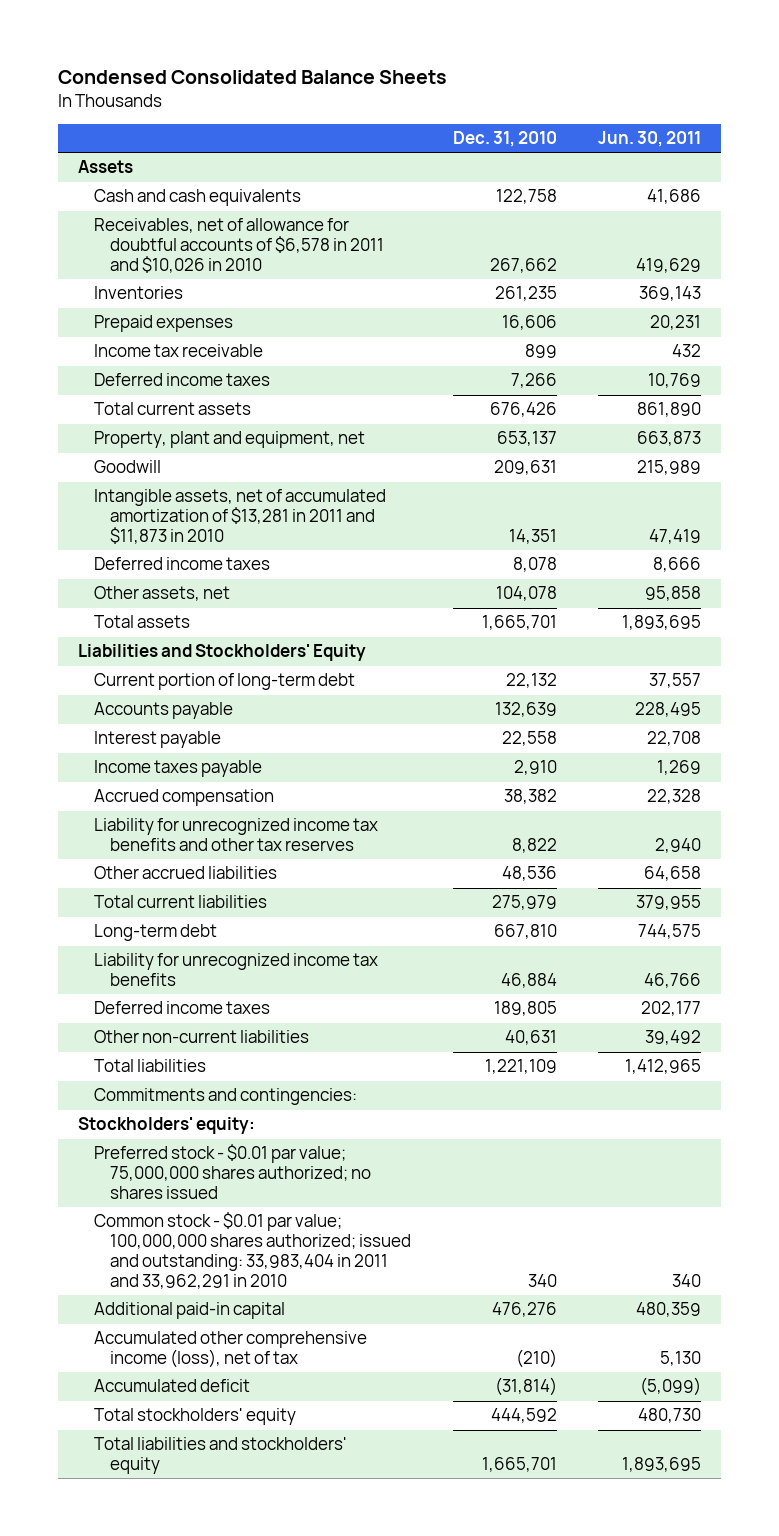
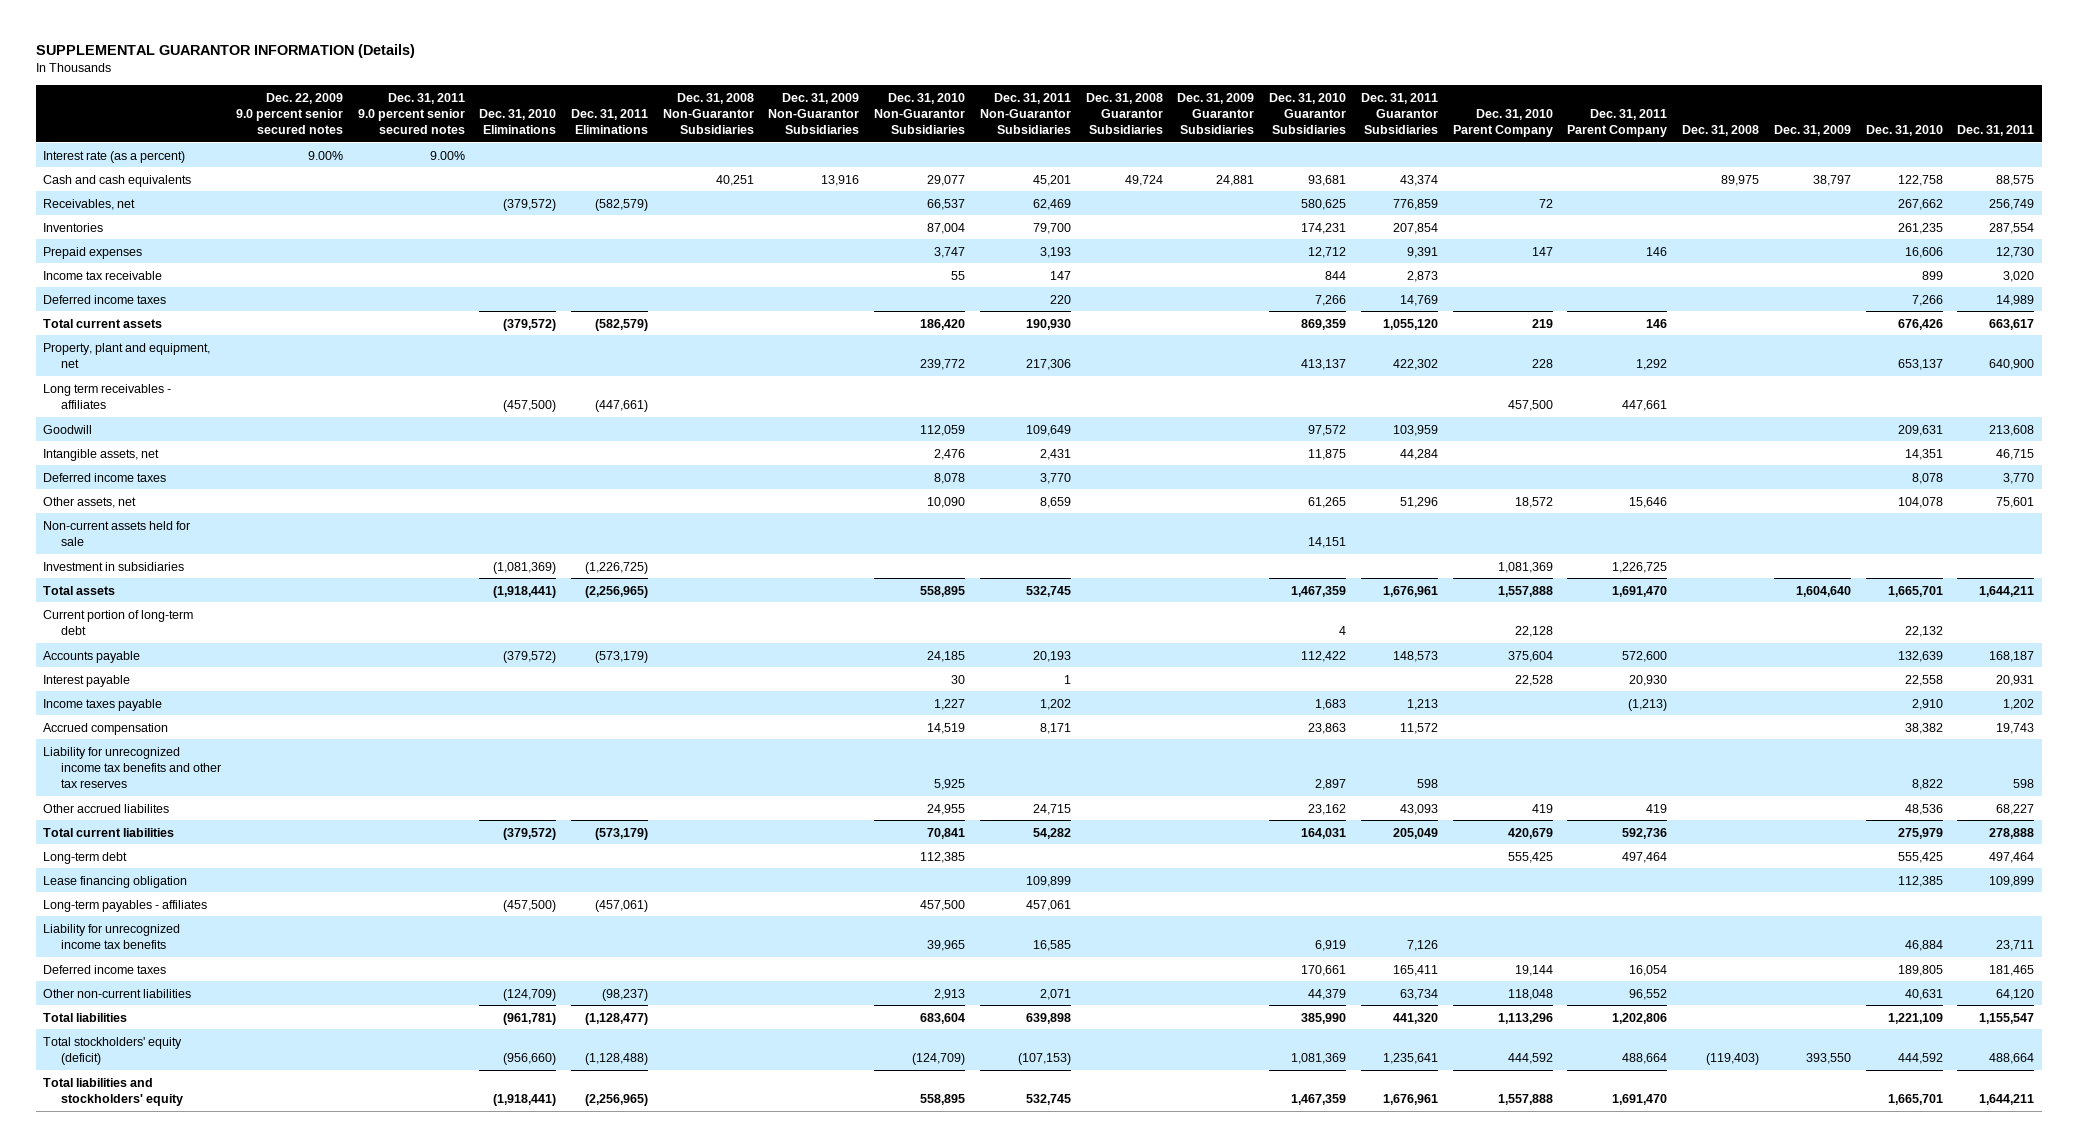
- Condensed Consolidated Balance Sheets
+ SUPPLEMENTAL GUARANTOR INFORMATION (Details)
- | Dec. 31, 2010 | Jun. 30, 2011
+ | Dec. 22, 2009 9.0 percent senior secured notes | Dec. 31, 2011 9.0 percent senior secured notes | Dec. 31, 2010 Eliminations | Dec. 31, 2011 Eliminations | Dec. 31, 2008 Non-Guarantor Subsidiaries | Dec. 31, 2009 Non-Guarantor Subsidiaries | Dec. 31, 2010 Non-Guarantor Subsidiaries | Dec. 31, 2011 Non-Guarantor Subsidiaries | Dec. 31, 2008 Guarantor Subsidiaries | Dec. 31, 2009 Guarantor Subsidiaries | Dec. 31, 2010 Guarantor Subsidiaries | Dec. 31, 2011 Guarantor Subsidiaries | Dec. 31, 2010 Parent Company | Dec. 31, 2011 Parent Company | Dec. 31, 2008 | Dec. 31, 2009 | Dec. 31, 2010 | Dec. 31, 2011
- Assets
+ Interest rate (as a percent) | 9.00% | 9.00% | | | | | | | | | | | | | | | |
- Receivables, net of allowance for doubtful accounts of $6,578 in 2011 and $10,026 in 2010 | 267,662 | 419,629
+ Receivables, net | | | (379,572) | (582,579) | | | 66,537 | 62,469 | | | 580,625 | 776,859 | 72 | | | | 267,662 | 256,749
+ Long term receivables - affiliates | | | (457,500) | (447,661) | | | | | | | | | 457,500 | 447,661 | | | |
- Intangible assets, net of accumulated amortization of $13,281 in 2011 and $11,873 in 2010 | 14,351 | 47,419
+ Intangible assets, net | | | | | | | 2,476 | 2,431 | | | 11,875 | 44,284 | | | | | 14,351 | 46,715
+ Non-current assets held for sale | | | | | | | | | | | 14,151 | | | | | | |
+ Investment in subsidiaries | | | (1,081,369) | (1,226,725) | | | | | | | | | 1,081,369 | 1,226,725 | | | |
- Liabilities and Stockholders' Equity
- Other accrued liabilities | 48,536 | 64,658
+ Other accrued liabilites | | | | | | | 24,955 | 24,715 | | | 23,162 | 43,093 | 419 | 419 | | | 48,536 | 68,227
- Long-term debt | 667,810 | 744,575
+ Long-term debt | | | | | | | 112,385 | | | | | | 555,425 | 497,464 | | | 555,425 | 497,464
+ Lease financing obligation | | | | | | | | 109,899 | | | | | | | | | 112,385 | 109,899
+ Long-term payables - affiliates | | | (457,500) | (457,061) | | | 457,500 | 457,061 | | | | | | | | | |
- Commitments and contingencies:
- Stockholders' equity:
- Preferred stock - $0.01 par value; 75,000,000 shares authorized; no shares issued
- Common stock - $0.01 par value; 100,000,000 shares authorized; issued and outstanding: 33,983,404 in 2011 and 33,962,291 in 2010 | 340 | 340
- Additional paid-in capital | 476,276 | 480,359
- Accumulated other comprehensive income (loss), net of tax | (210) | 5,130
- Accumulated deficit | (31,814) | (5,099)
- Total stockholders' equity | 444,592 | 480,730
+ Total stockholders' equity (deficit) | | | (956,660) | (1,128,488) | | | (124,709) | (107,153) | | | 1,081,369 | 1,235,641 | 444,592 | 488,664 | (119,403) | 393,550 | 444,592 | 488,664

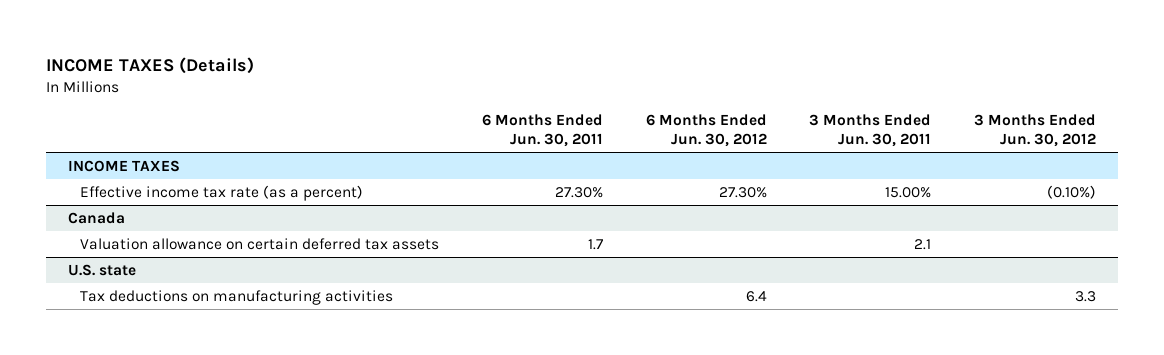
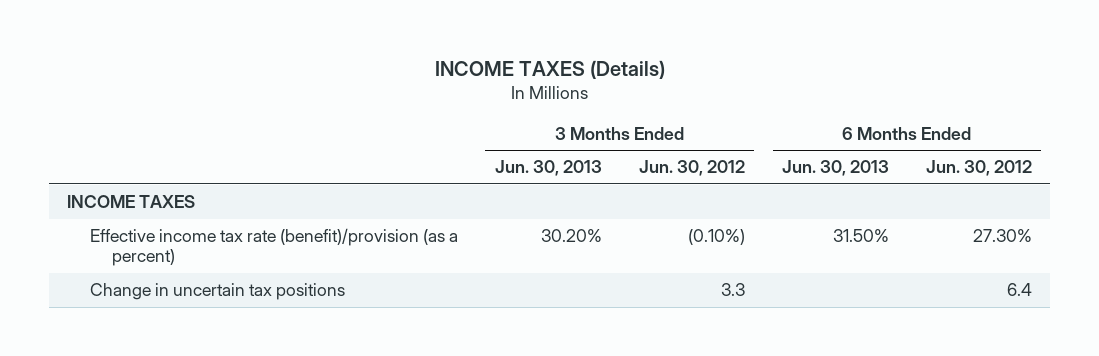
- | 6 Months Ended Jun. 30, 2011 | 6 Months Ended Jun. 30, 2012 | 3 Months Ended Jun. 30, 2011 | 3 Months Ended Jun. 30, 2012
+ | 3 Months Ended Jun. 30, 2013 | 3 Months Ended Jun. 30, 2012 | 6 Months Ended Jun. 30, 2013 | 6 Months Ended Jun. 30, 2012
- Effective income tax rate (as a percent) | 27.30% | 27.30% | 15.00% | (0.10%)
- Canada
- Valuation allowance on certain deferred tax assets | 1.7 | | 2.1 |
- U.S. state
- Tax deductions on manufacturing activities | | 6.4 | | 3.3
+ Effective income tax rate (benefit)/provision (as a percent) | 30.20% | (0.10%) | 31.50% | 27.30%
+ Change in uncertain tax positions | | 3.3 | | 6.4

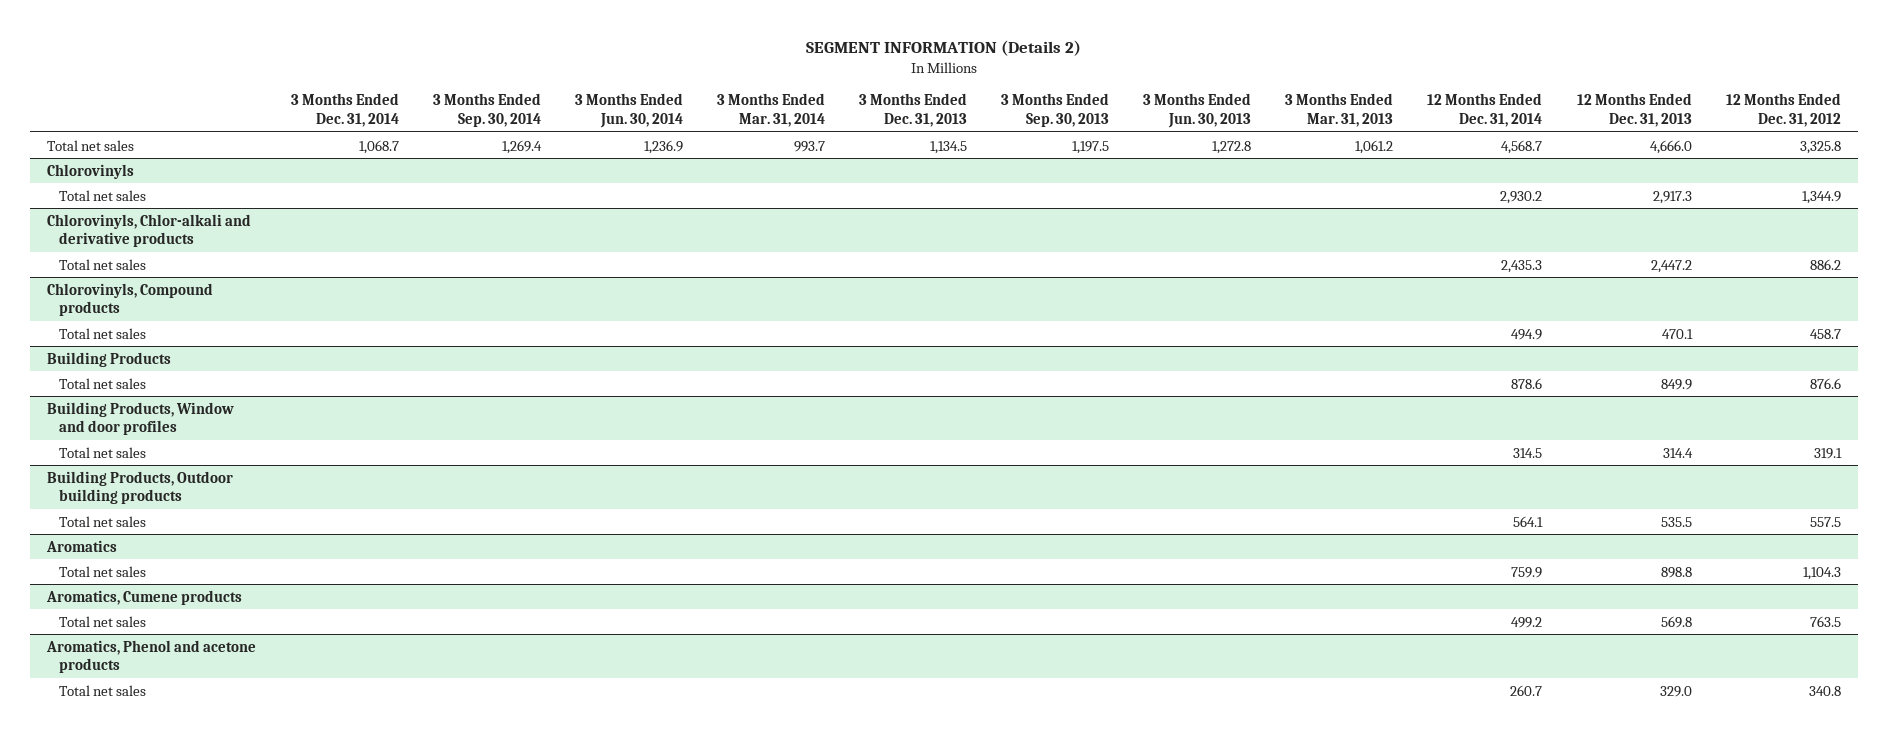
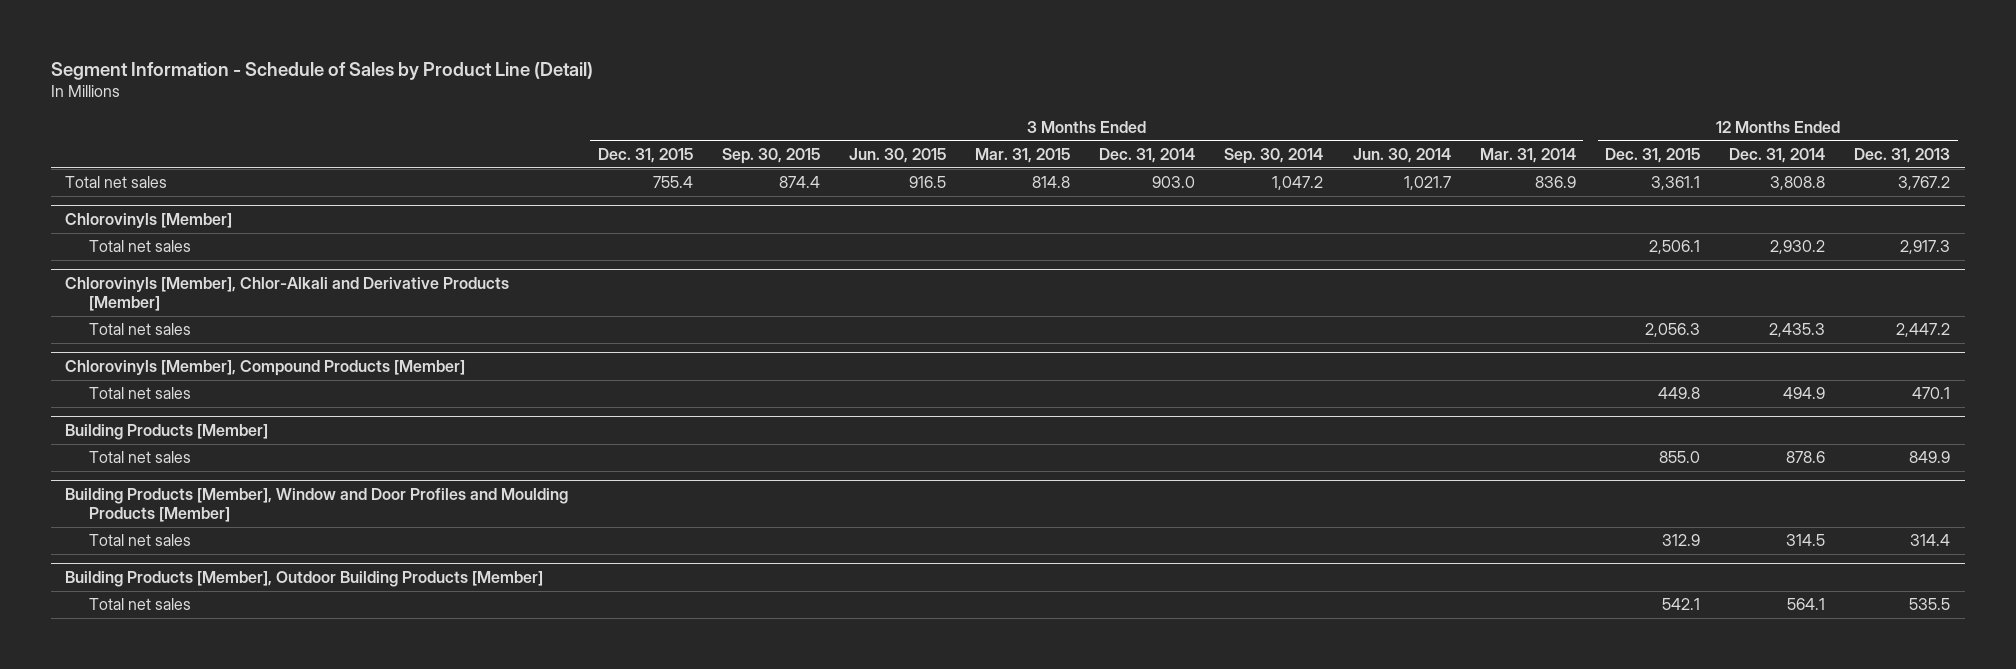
- SEGMENT INFORMATION (Details 2)
+ Segment Information - Schedule of Sales by Product Line (Detail)
- | 3 Months Ended Dec. 31, 2014 | 3 Months Ended Sep. 30, 2014 | 3 Months Ended Jun. 30, 2014 | 3 Months Ended Mar. 31, 2014 | 3 Months Ended Dec. 31, 2013 | 3 Months Ended Sep. 30, 2013 | 3 Months Ended Jun. 30, 2013 | 3 Months Ended Mar. 31, 2013 | 12 Months Ended Dec. 31, 2014 | 12 Months Ended Dec. 31, 2013 | 12 Months Ended Dec. 31, 2012
+ | 3 Months Ended Dec. 31, 2015 | 3 Months Ended Sep. 30, 2015 | 3 Months Ended Jun. 30, 2015 | 3 Months Ended Mar. 31, 2015 | 3 Months Ended Dec. 31, 2014 | 3 Months Ended Sep. 30, 2014 | 3 Months Ended Jun. 30, 2014 | 3 Months Ended Mar. 31, 2014 | 12 Months Ended Dec. 31, 2015 | 12 Months Ended Dec. 31, 2014 | 12 Months Ended Dec. 31, 2013
- Total net sales | 1,068.7 | 1,269.4 | 1,236.9 | 993.7 | 1,134.5 | 1,197.5 | 1,272.8 | 1,061.2 | 4,568.7 | 4,666.0 | 3,325.8
- Chlorovinyls
+ Total net sales | 755.4 | 874.4 | 916.5 | 814.8 | 903.0 | 1,047.2 | 1,021.7 | 836.9 | 3,361.1 | 3,808.8 | 3,767.2
+ Chlorovinyls [Member]
- Chlorovinyls, Chlor-alkali and derivative products
+ Chlorovinyls [Member], Chlor-Alkali and Derivative Products [Member]
- Chlorovinyls, Compound products
+ Chlorovinyls [Member], Compound Products [Member]
- Building Products
+ Building Products [Member]
- Building Products, Window and door profiles
+ Building Products [Member], Window and Door Profiles and Moulding Products [Member]
- Building Products, Outdoor building products
+ Building Products [Member], Outdoor Building Products [Member]
- Aromatics
- Total net sales | | | | | | | | | 759.9 | 898.8 | 1,104.3
- Aromatics, Cumene products
- Total net sales | | | | | | | | | 499.2 | 569.8 | 763.5
- Aromatics, Phenol and acetone products
- Total net sales | | | | | | | | | 260.7 | 329.0 | 340.8

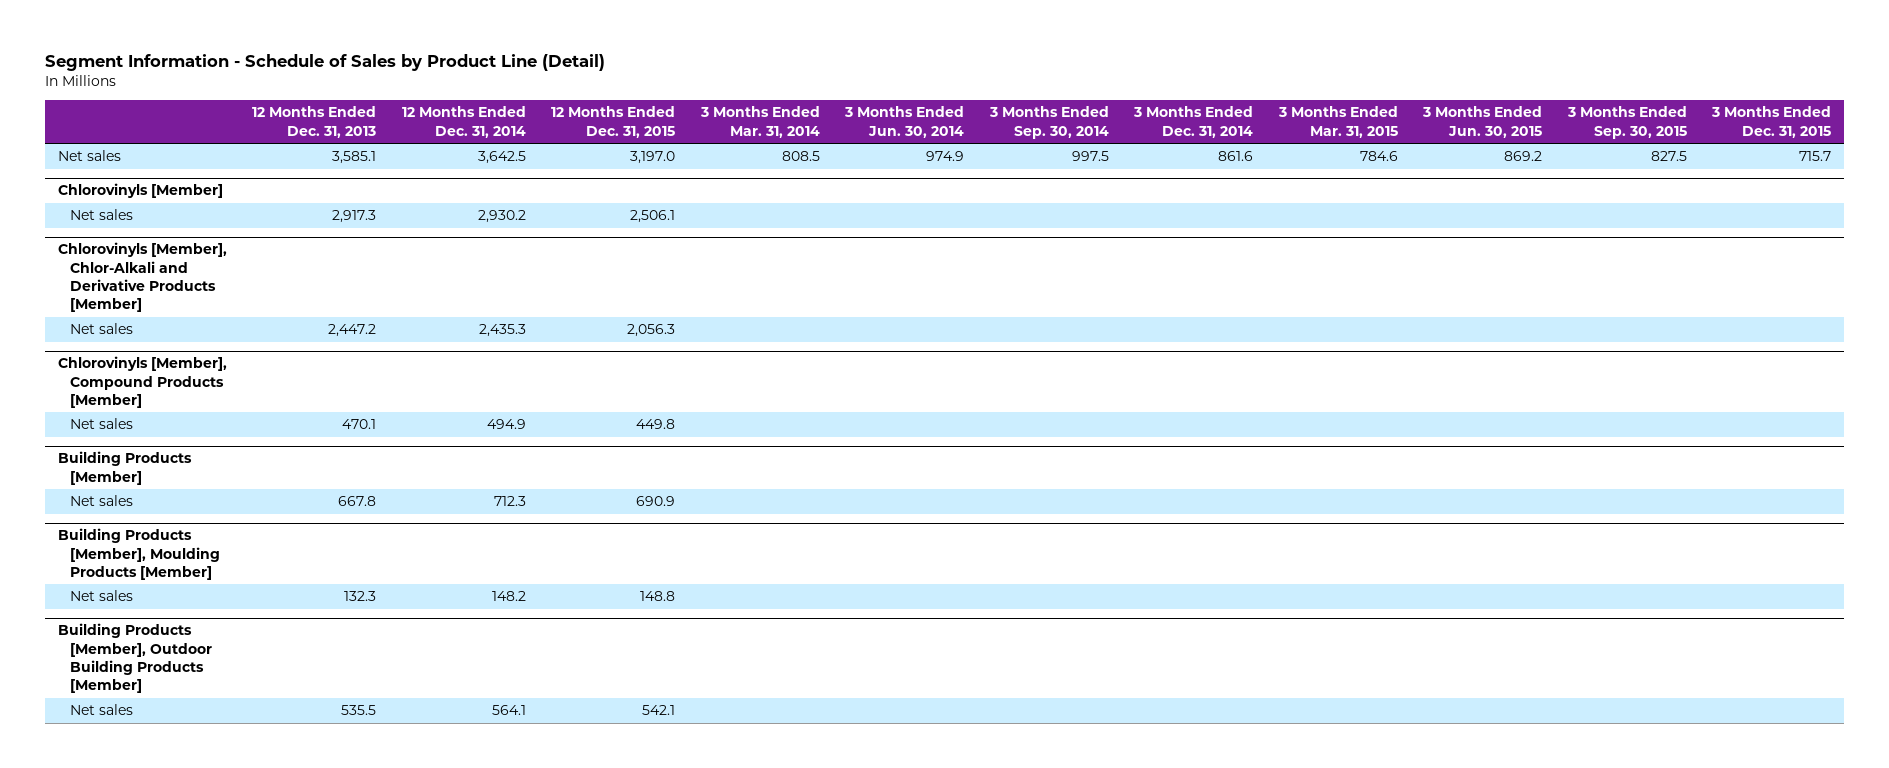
- | 3 Months Ended Dec. 31, 2015 | 3 Months Ended Sep. 30, 2015 | 3 Months Ended Jun. 30, 2015 | 3 Months Ended Mar. 31, 2015 | 3 Months Ended Dec. 31, 2014 | 3 Months Ended Sep. 30, 2014 | 3 Months Ended Jun. 30, 2014 | 3 Months Ended Mar. 31, 2014 | 12 Months Ended Dec. 31, 2015 | 12 Months Ended Dec. 31, 2014 | 12 Months Ended Dec. 31, 2013
+ | 12 Months Ended Dec. 31, 2013 | 12 Months Ended Dec. 31, 2014 | 12 Months Ended Dec. 31, 2015 | 3 Months Ended Mar. 31, 2014 | 3 Months Ended Jun. 30, 2014 | 3 Months Ended Sep. 30, 2014 | 3 Months Ended Dec. 31, 2014 | 3 Months Ended Mar. 31, 2015 | 3 Months Ended Jun. 30, 2015 | 3 Months Ended Sep. 30, 2015 | 3 Months Ended Dec. 31, 2015
- Total net sales | 755.4 | 874.4 | 916.5 | 814.8 | 903.0 | 1,047.2 | 1,021.7 | 836.9 | 3,361.1 | 3,808.8 | 3,767.2
+ Net sales | 3,585.1 | 3,642.5 | 3,197.0 | 808.5 | 974.9 | 997.5 | 861.6 | 784.6 | 869.2 | 827.5 | 715.7
@ Chlorovinyls [Member]
- Total net sales | | | | | | | | | 2,506.1 | 2,930.2 | 2,917.3
+ Net sales | 2,917.3 | 2,930.2 | 2,506.1 | | | | | | | |
@ Chlorovinyls [Member], Chlor-Alkali and Derivative Products [Member]
- Total net sales | | | | | | | | | 2,056.3 | 2,435.3 | 2,447.2
+ Net sales | 2,447.2 | 2,435.3 | 2,056.3 | | | | | | | |
@ Chlorovinyls [Member], Compound Products [Member]
- Total net sales | | | | | | | | | 449.8 | 494.9 | 470.1
+ Net sales | 470.1 | 494.9 | 449.8 | | | | | | | |
@ Building Products [Member]
- Total net sales | | | | | | | | | 855.0 | 878.6 | 849.9
- Building Products [Member], Window and Door Profiles and Moulding Products [Member]
- Total net sales | | | | | | | | | 312.9 | 314.5 | 314.4
@ Building Products [Member]
+ Net sales | 667.8 | 712.3 | 690.9 | | | | | | | |
+ Building Products [Member], Moulding Products [Member]
+ Net sales | 132.3 | 148.2 | 148.8 | | | | | | | |
@ Building Products [Member], Outdoor Building Products [Member]
- Total net sales | | | | | | | | | 542.1 | 564.1 | 535.5
+ Net sales | 535.5 | 564.1 | 542.1 | | | | | | | |

